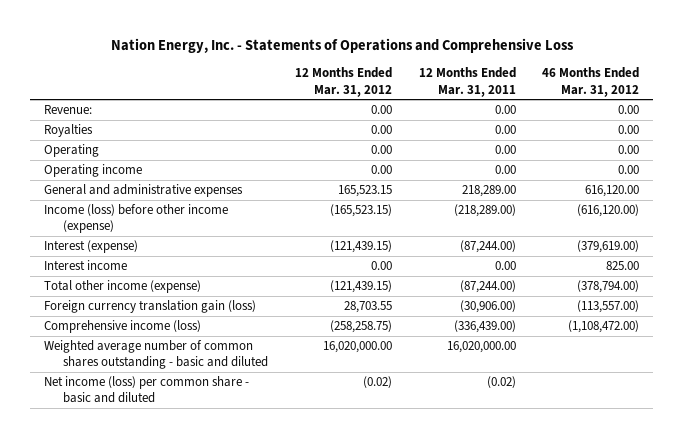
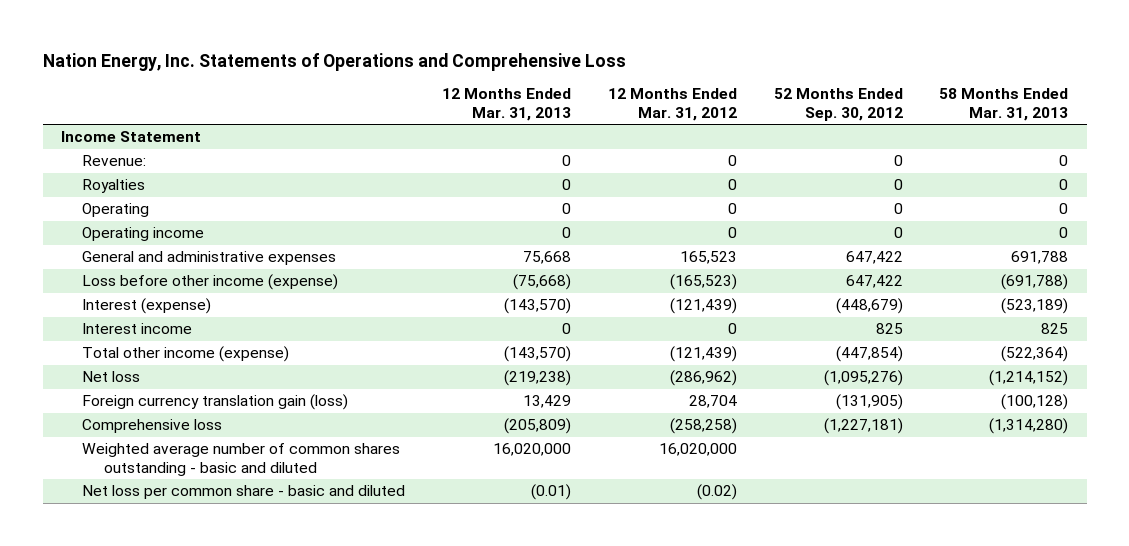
- Nation Energy, Inc. - Statements of Operations and Comprehensive Loss
+ Nation Energy, Inc. Statements of Operations and Comprehensive Loss
- | 12 Months Ended Mar. 31, 2012 | 12 Months Ended Mar. 31, 2011 | 46 Months Ended Mar. 31, 2012
+ | 12 Months Ended Mar. 31, 2013 | 12 Months Ended Mar. 31, 2012 | 52 Months Ended Sep. 30, 2012 | 58 Months Ended Mar. 31, 2013
- Revenue: | 0.00 | 0.00 | 0.00
- Royalties | 0.00 | 0.00 | 0.00
- Operating | 0.00 | 0.00 | 0.00
- Operating income | 0.00 | 0.00 | 0.00
- General and administrative expenses | 165,523.15 | 218,289.00 | 616,120.00
- Income (loss) before other income (expense) | (165,523.15) | (218,289.00) | (616,120.00)
- Interest (expense) | (121,439.15) | (87,244.00) | (379,619.00)
- Interest income | 0.00 | 0.00 | 825.00
- Total other income (expense) | (121,439.15) | (87,244.00) | (378,794.00)
- Foreign currency translation gain (loss) | 28,703.55 | (30,906.00) | (113,557.00)
- Comprehensive income (loss) | (258,258.75) | (336,439.00) | (1,108,472.00)
- Weighted average number of common shares outstanding - basic and diluted | 16,020,000.00 | 16,020,000.00 |
- Net income (loss) per common share - basic and diluted | (0.02) | (0.02) |
+ Income Statement
+ Revenue: | 0 | 0 | 0 | 0
+ Royalties | 0 | 0 | 0 | 0
+ Operating | 0 | 0 | 0 | 0
+ Operating income | 0 | 0 | 0 | 0
+ General and administrative expenses | 75,668 | 165,523 | 647,422 | 691,788
+ Loss before other income (expense) | (75,668) | (165,523) | 647,422 | (691,788)
+ Interest (expense) | (143,570) | (121,439) | (448,679) | (523,189)
+ Interest income | 0 | 0 | 825 | 825
+ Total other income (expense) | (143,570) | (121,439) | (447,854) | (522,364)
+ Net loss | (219,238) | (286,962) | (1,095,276) | (1,214,152)
+ Foreign currency translation gain (loss) | 13,429 | 28,704 | (131,905) | (100,128)
+ Comprehensive loss | (205,809) | (258,258) | (1,227,181) | (1,314,280)
+ Weighted average number of common shares outstanding - basic and diluted | 16,020,000 | 16,020,000 | |
+ Net loss per common share - basic and diluted | (0.01) | (0.02) | |

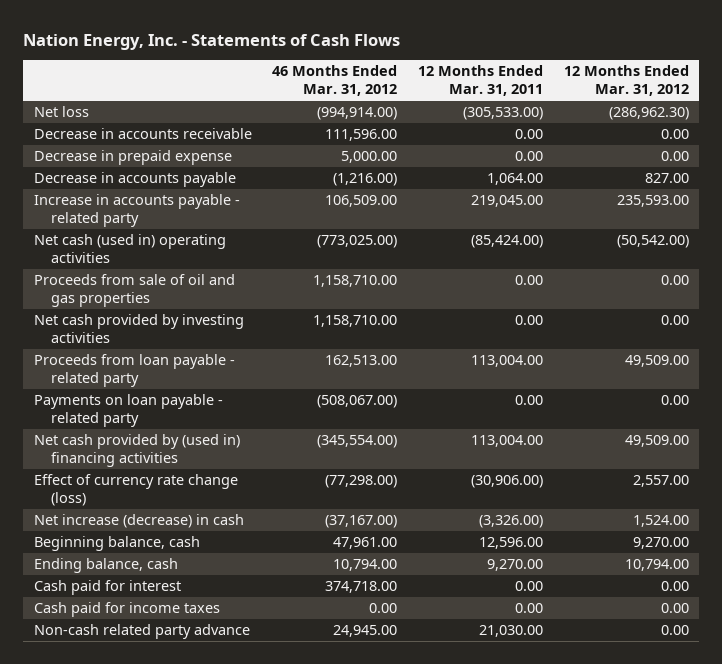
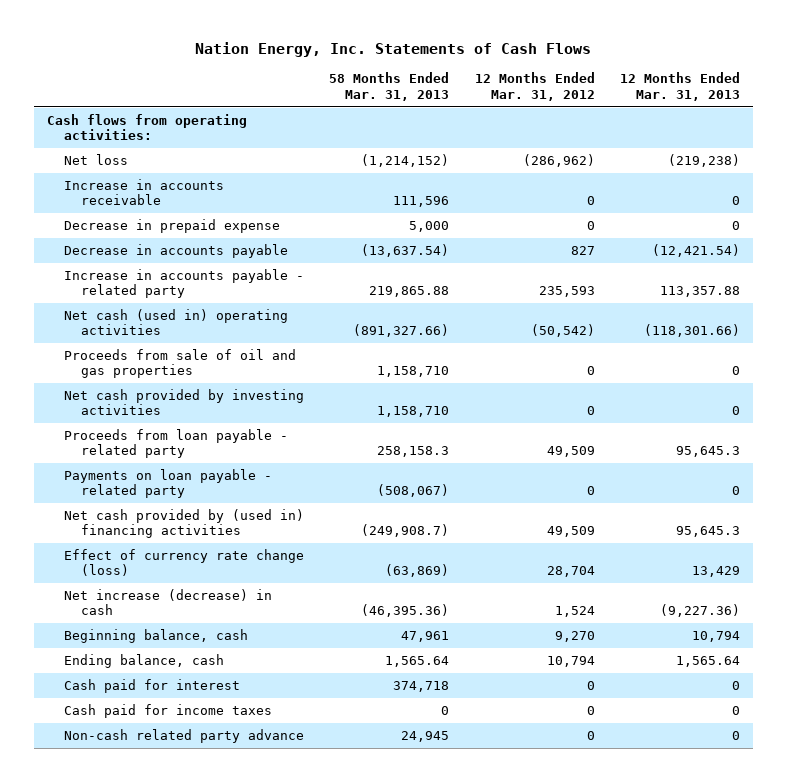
- Nation Energy, Inc. - Statements of Cash Flows
+ Nation Energy, Inc. Statements of Cash Flows
- | 46 Months Ended Mar. 31, 2012 | 12 Months Ended Mar. 31, 2011 | 12 Months Ended Mar. 31, 2012
+ | 58 Months Ended Mar. 31, 2013 | 12 Months Ended Mar. 31, 2012 | 12 Months Ended Mar. 31, 2013
- Net loss | (994,914.00) | (305,533.00) | (286,962.30)
- Decrease in accounts receivable | 111,596.00 | 0.00 | 0.00
- Decrease in prepaid expense | 5,000.00 | 0.00 | 0.00
- Decrease in accounts payable | (1,216.00) | 1,064.00 | 827.00
- Increase in accounts payable - related party | 106,509.00 | 219,045.00 | 235,593.00
- Net cash (used in) operating activities | (773,025.00) | (85,424.00) | (50,542.00)
- Proceeds from sale of oil and gas properties | 1,158,710.00 | 0.00 | 0.00
- Net cash provided by investing activities | 1,158,710.00 | 0.00 | 0.00
- Proceeds from loan payable - related party | 162,513.00 | 113,004.00 | 49,509.00
- Payments on loan payable - related party | (508,067.00) | 0.00 | 0.00
- Net cash provided by (used in) financing activities | (345,554.00) | 113,004.00 | 49,509.00
- Effect of currency rate change (loss) | (77,298.00) | (30,906.00) | 2,557.00
- Net increase (decrease) in cash | (37,167.00) | (3,326.00) | 1,524.00
- Beginning balance, cash | 47,961.00 | 12,596.00 | 9,270.00
- Ending balance, cash | 10,794.00 | 9,270.00 | 10,794.00
- Cash paid for interest | 374,718.00 | 0.00 | 0.00
- Cash paid for income taxes | 0.00 | 0.00 | 0.00
- Non-cash related party advance | 24,945.00 | 21,030.00 | 0.00
+ Cash flows from operating activities:
+ Net loss | (1,214,152) | (286,962) | (219,238)
+ Increase in accounts receivable | 111,596 | 0 | 0
+ Decrease in prepaid expense | 5,000 | 0 | 0
+ Decrease in accounts payable | (13,637.54) | 827 | (12,421.54)
+ Increase in accounts payable - related party | 219,865.88 | 235,593 | 113,357.88
+ Net cash (used in) operating activities | (891,327.66) | (50,542) | (118,301.66)
+ Proceeds from sale of oil and gas properties | 1,158,710 | 0 | 0
+ Net cash provided by investing activities | 1,158,710 | 0 | 0
+ Proceeds from loan payable - related party | 258,158.3 | 49,509 | 95,645.3
+ Payments on loan payable - related party | (508,067) | 0 | 0
+ Net cash provided by (used in) financing activities | (249,908.7) | 49,509 | 95,645.3
+ Effect of currency rate change (loss) | (63,869) | 28,704 | 13,429
+ Net increase (decrease) in cash | (46,395.36) | 1,524 | (9,227.36)
+ Beginning balance, cash | 47,961 | 9,270 | 10,794
+ Ending balance, cash | 1,565.64 | 10,794 | 1,565.64
+ Cash paid for interest | 374,718 | 0 | 0
+ Cash paid for income taxes | 0 | 0 | 0
+ Non-cash related party advance | 24,945 | 0 | 0

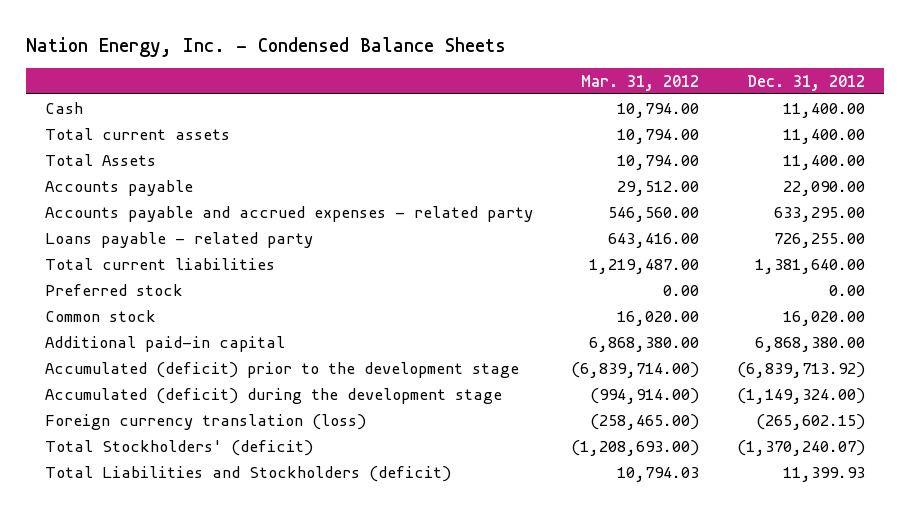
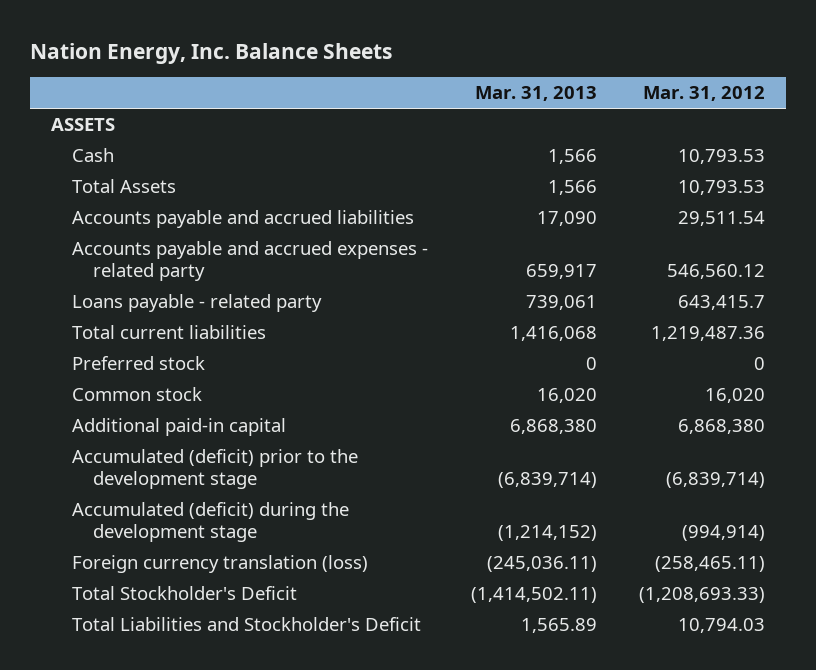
- Nation Energy, Inc. - Condensed Balance Sheets
+ Nation Energy, Inc. Balance Sheets
- | Mar. 31, 2012 | Dec. 31, 2012
+ | Mar. 31, 2013 | Mar. 31, 2012
- Cash | 10,794.00 | 11,400.00
- Total current assets | 10,794.00 | 11,400.00
- Total Assets | 10,794.00 | 11,400.00
- Accounts payable | 29,512.00 | 22,090.00
- Accounts payable and accrued expenses - related party | 546,560.00 | 633,295.00
- Loans payable - related party | 643,416.00 | 726,255.00
- Total current liabilities | 1,219,487.00 | 1,381,640.00
- Preferred stock | 0.00 | 0.00
- Common stock | 16,020.00 | 16,020.00
- Additional paid-in capital | 6,868,380.00 | 6,868,380.00
- Accumulated (deficit) prior to the development stage | (6,839,714.00) | (6,839,713.92)
- Accumulated (deficit) during the development stage | (994,914.00) | (1,149,324.00)
- Foreign currency translation (loss) | (258,465.00) | (265,602.15)
- Total Stockholders' (deficit) | (1,208,693.00) | (1,370,240.07)
- Total Liabilities and Stockholders (deficit) | 10,794.03 | 11,399.93
+ ASSETS
+ Cash | 1,566 | 10,793.53
+ Total Assets | 1,566 | 10,793.53
+ Accounts payable and accrued liabilities | 17,090 | 29,511.54
+ Accounts payable and accrued expenses - related party | 659,917 | 546,560.12
+ Loans payable - related party | 739,061 | 643,415.7
+ Total current liabilities | 1,416,068 | 1,219,487.36
+ Preferred stock | 0 | 0
+ Common stock | 16,020 | 16,020
+ Additional paid-in capital | 6,868,380 | 6,868,380
+ Accumulated (deficit) prior to the development stage | (6,839,714) | (6,839,714)
+ Accumulated (deficit) during the development stage | (1,214,152) | (994,914)
+ Foreign currency translation (loss) | (245,036.11) | (258,465.11)
+ Total Stockholder's Deficit | (1,414,502.11) | (1,208,693.33)
+ Total Liabilities and Stockholder's Deficit | 1,565.89 | 10,794.03

